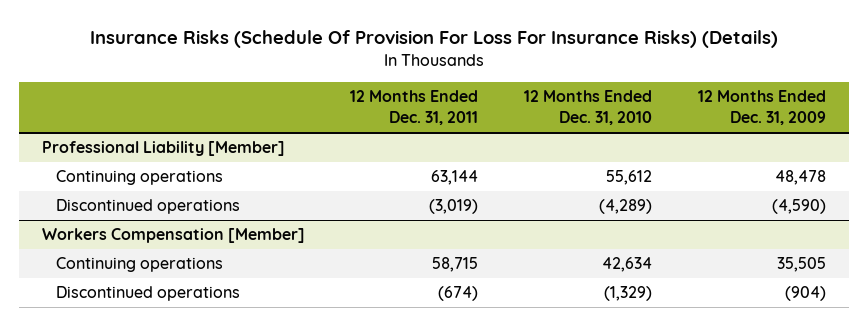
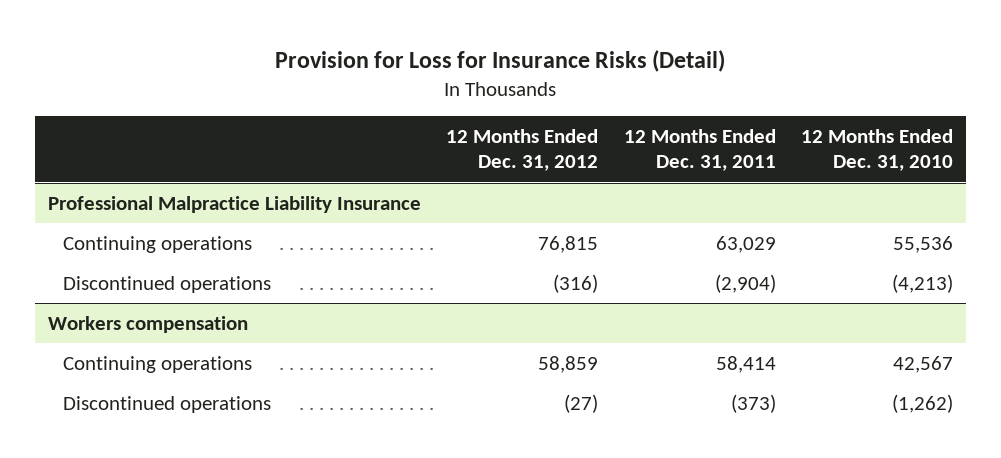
- Insurance Risks (Schedule Of Provision For Loss For Insurance Risks) (Details)
+ Provision for Loss for Insurance Risks (Detail)
- | 12 Months Ended Dec. 31, 2011 | 12 Months Ended Dec. 31, 2010 | 12 Months Ended Dec. 31, 2009
+ | 12 Months Ended Dec. 31, 2012 | 12 Months Ended Dec. 31, 2011 | 12 Months Ended Dec. 31, 2010
- Professional Liability [Member]
- Continuing operations | 63,144 | 55,612 | 48,478
- Discontinued operations | (3,019) | (4,289) | (4,590)
- Workers Compensation [Member]
- Continuing operations | 58,715 | 42,634 | 35,505
- Discontinued operations | (674) | (1,329) | (904)
+ Professional Malpractice Liability Insurance
+ Continuing operations | 76,815 | 63,029 | 55,536
+ Discontinued operations | (316) | (2,904) | (4,213)
+ Workers compensation
+ Continuing operations | 58,859 | 58,414 | 42,567
+ Discontinued operations | (27) | (373) | (1,262)

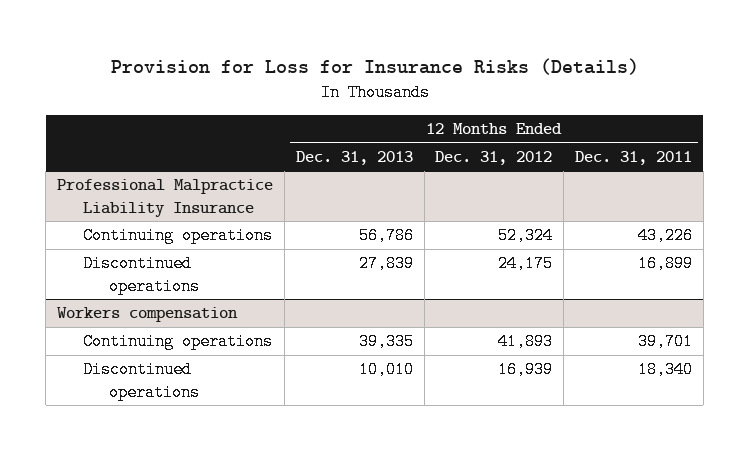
- Provision for Loss for Insurance Risks (Detail)
+ Provision for Loss for Insurance Risks (Details)
- | 12 Months Ended Dec. 31, 2012 | 12 Months Ended Dec. 31, 2011 | 12 Months Ended Dec. 31, 2010
+ | 12 Months Ended Dec. 31, 2013 | 12 Months Ended Dec. 31, 2012 | 12 Months Ended Dec. 31, 2011
@ Professional Malpractice Liability Insurance
- Continuing operations | 76,815 | 63,029 | 55,536
- Discontinued operations | (316) | (2,904) | (4,213)
+ Continuing operations | 56,786 | 52,324 | 43,226
+ Discontinued operations | 27,839 | 24,175 | 16,899
@ Workers compensation
- Continuing operations | 58,859 | 58,414 | 42,567
- Discontinued operations | (27) | (373) | (1,262)
+ Continuing operations | 39,335 | 41,893 | 39,701
+ Discontinued operations | 10,010 | 16,939 | 18,340

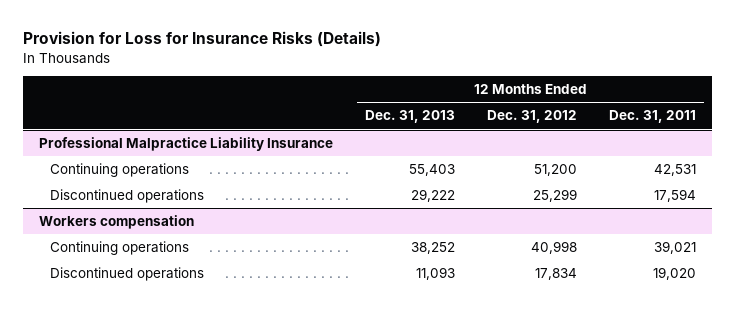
@ Professional Malpractice Liability Insurance
- Continuing operations | 56,786 | 52,324 | 43,226
- Discontinued operations | 27,839 | 24,175 | 16,899
+ Continuing operations | 55,403 | 51,200 | 42,531
+ Discontinued operations | 29,222 | 25,299 | 17,594
@ Workers compensation
- Continuing operations | 39,335 | 41,893 | 39,701
- Discontinued operations | 10,010 | 16,939 | 18,340
+ Continuing operations | 38,252 | 40,998 | 39,021
+ Discontinued operations | 11,093 | 17,834 | 19,020

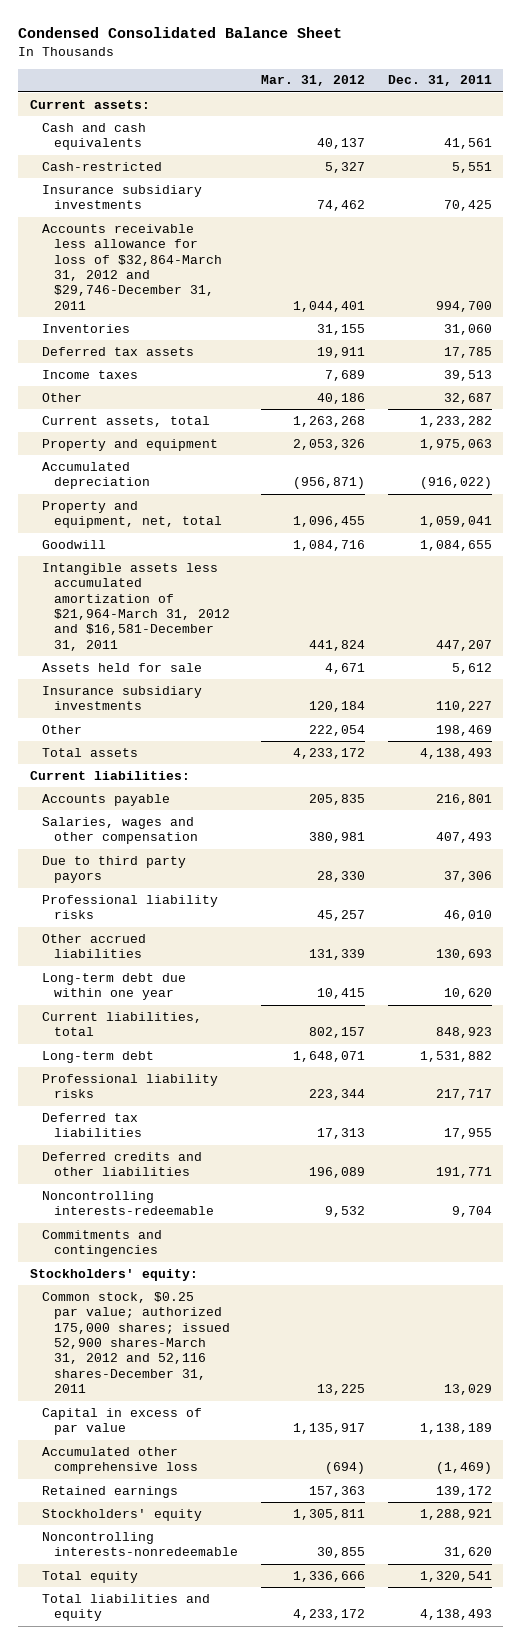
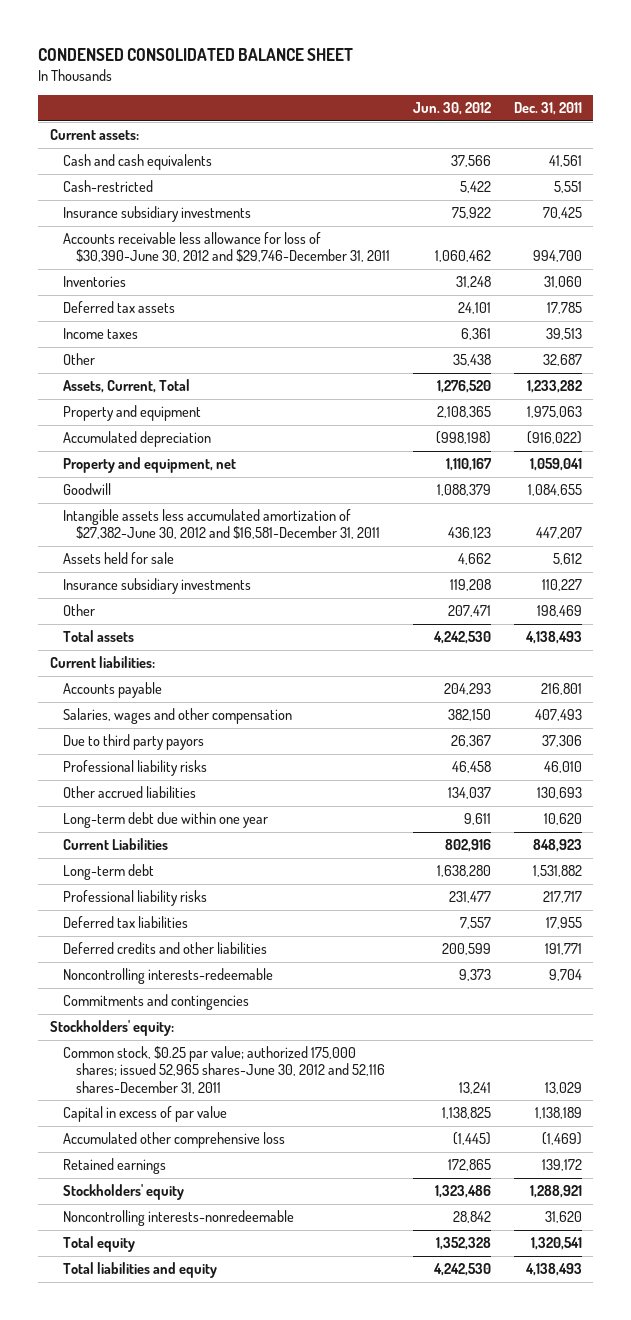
- Condensed Consolidated Balance Sheet
+ CONDENSED CONSOLIDATED BALANCE SHEET
- | Mar. 31, 2012 | Dec. 31, 2011
+ | Jun. 30, 2012 | Dec. 31, 2011
- Accounts receivable less allowance for loss of $32,864-March 31, 2012 and $29,746-December 31, 2011 | 1,044,401 | 994,700
+ Accounts receivable less allowance for loss of $30,390-June 30, 2012 and $29,746-December 31, 2011 | 1,060,462 | 994,700
- Current assets, total | 1,263,268 | 1,233,282
+ Assets, Current, Total | 1,276,520 | 1,233,282
- Property and equipment, net, total | 1,096,455 | 1,059,041
+ Property and equipment, net | 1,110,167 | 1,059,041
- Intangible assets less accumulated amortization of $21,964-March 31, 2012 and $16,581-December 31, 2011 | 441,824 | 447,207
+ Intangible assets less accumulated amortization of $27,382-June 30, 2012 and $16,581-December 31, 2011 | 436,123 | 447,207
- Current liabilities, total | 802,157 | 848,923
+ Current Liabilities | 802,916 | 848,923
- Common stock, $0.25 par value; authorized 175,000 shares; issued 52,900 shares-March 31, 2012 and 52,116 shares-December 31, 2011 | 13,225 | 13,029
+ Common stock, $0.25 par value; authorized 175,000 shares; issued 52,965 shares-June 30, 2012 and 52,116 shares-December 31, 2011 | 13,241 | 13,029

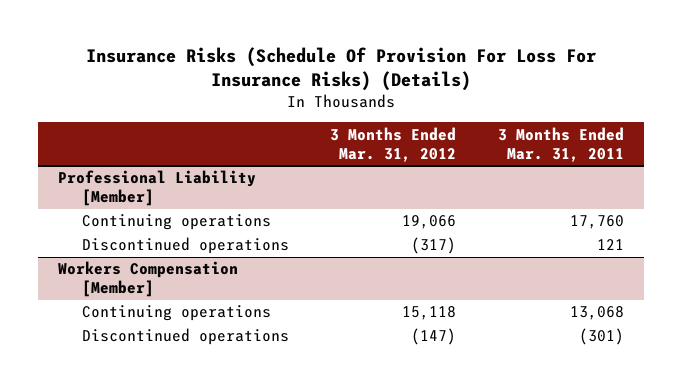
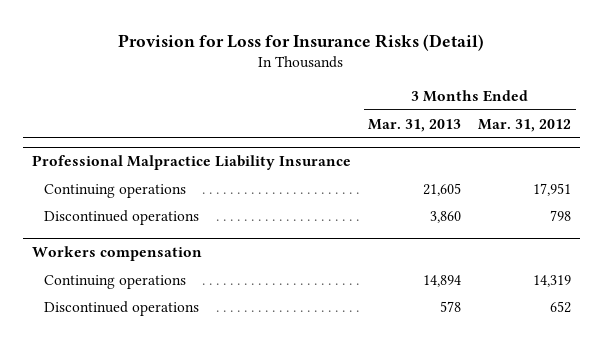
- Insurance Risks (Schedule Of Provision For Loss For Insurance Risks) (Details)
+ Provision for Loss for Insurance Risks (Detail)
- | 3 Months Ended Mar. 31, 2012 | 3 Months Ended Mar. 31, 2011
+ | 3 Months Ended Mar. 31, 2013 | 3 Months Ended Mar. 31, 2012
- Professional Liability [Member]
- Continuing operations | 19,066 | 17,760
- Discontinued operations | (317) | 121
- Workers Compensation [Member]
- Continuing operations | 15,118 | 13,068
- Discontinued operations | (147) | (301)
+ Professional Malpractice Liability Insurance
+ Continuing operations | 21,605 | 17,951
+ Discontinued operations | 3,860 | 798
+ Workers compensation
+ Continuing operations | 14,894 | 14,319
+ Discontinued operations | 578 | 652

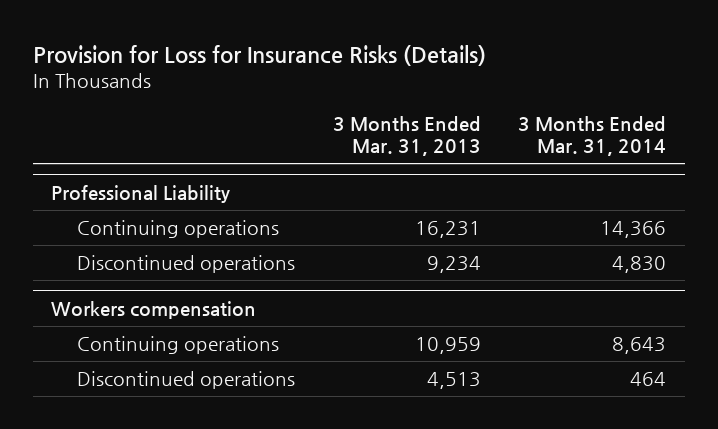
- Provision for Loss for Insurance Risks (Detail)
+ Provision for Loss for Insurance Risks (Details)
- | 3 Months Ended Mar. 31, 2013 | 3 Months Ended Mar. 31, 2012
+ | 3 Months Ended Mar. 31, 2013 | 3 Months Ended Mar. 31, 2014
- Professional Malpractice Liability Insurance
- Continuing operations | 21,605 | 17,951
- Discontinued operations | 3,860 | 798
+ Professional Liability
+ Continuing operations | 16,231 | 14,366
+ Discontinued operations | 9,234 | 4,830
@ Workers compensation
- Continuing operations | 14,894 | 14,319
- Discontinued operations | 578 | 652
+ Continuing operations | 10,959 | 8,643
+ Discontinued operations | 4,513 | 464

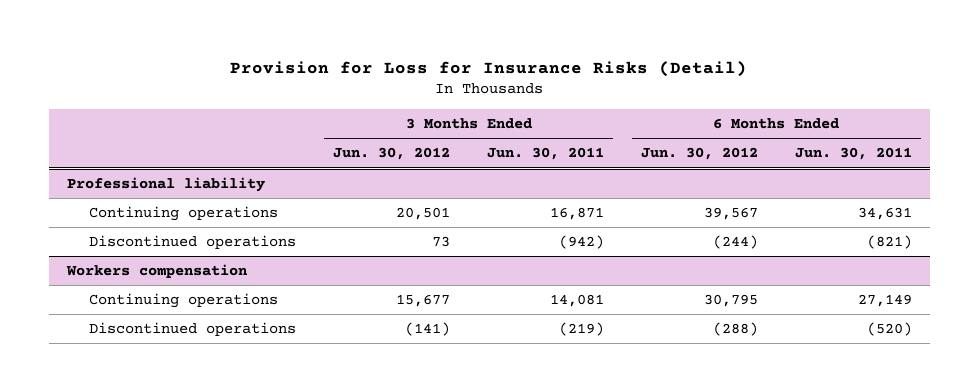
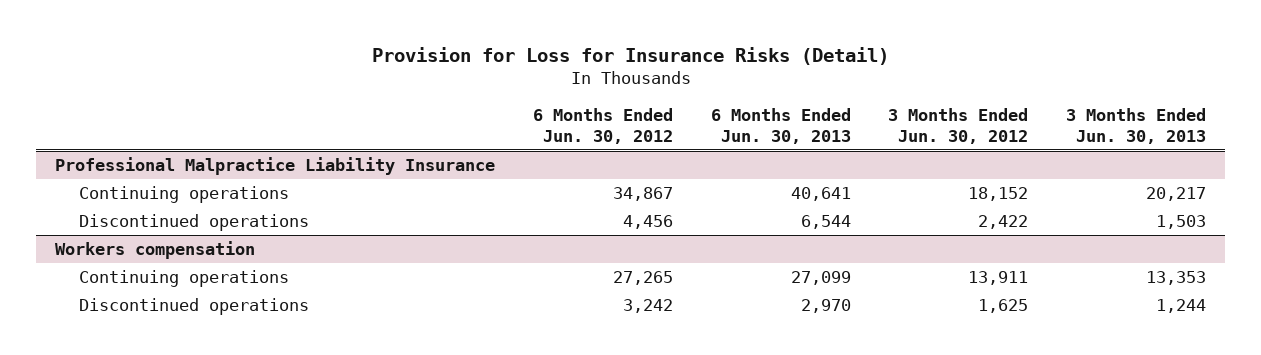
- | 3 Months Ended Jun. 30, 2012 | 3 Months Ended Jun. 30, 2011 | 6 Months Ended Jun. 30, 2012 | 6 Months Ended Jun. 30, 2011
+ | 6 Months Ended Jun. 30, 2012 | 6 Months Ended Jun. 30, 2013 | 3 Months Ended Jun. 30, 2012 | 3 Months Ended Jun. 30, 2013
- Professional liability
- Continuing operations | 20,501 | 16,871 | 39,567 | 34,631
- Discontinued operations | 73 | (942) | (244) | (821)
+ Professional Malpractice Liability Insurance
+ Continuing operations | 34,867 | 40,641 | 18,152 | 20,217
+ Discontinued operations | 4,456 | 6,544 | 2,422 | 1,503
@ Workers compensation
- Continuing operations | 15,677 | 14,081 | 30,795 | 27,149
- Discontinued operations | (141) | (219) | (288) | (520)
+ Continuing operations | 27,265 | 27,099 | 13,911 | 13,353
+ Discontinued operations | 3,242 | 2,970 | 1,625 | 1,244

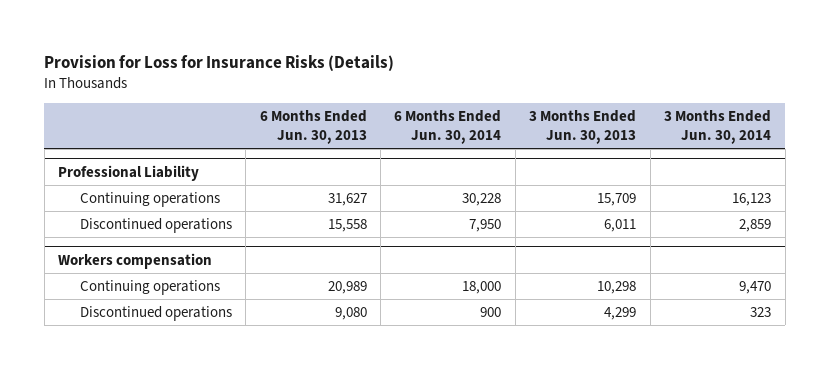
- Provision for Loss for Insurance Risks (Detail)
+ Provision for Loss for Insurance Risks (Details)
- | 6 Months Ended Jun. 30, 2012 | 6 Months Ended Jun. 30, 2013 | 3 Months Ended Jun. 30, 2012 | 3 Months Ended Jun. 30, 2013
+ | 6 Months Ended Jun. 30, 2013 | 6 Months Ended Jun. 30, 2014 | 3 Months Ended Jun. 30, 2013 | 3 Months Ended Jun. 30, 2014
- Professional Malpractice Liability Insurance
- Continuing operations | 34,867 | 40,641 | 18,152 | 20,217
- Discontinued operations | 4,456 | 6,544 | 2,422 | 1,503
+ Professional Liability
+ Continuing operations | 31,627 | 30,228 | 15,709 | 16,123
+ Discontinued operations | 15,558 | 7,950 | 6,011 | 2,859
@ Workers compensation
- Continuing operations | 27,265 | 27,099 | 13,911 | 13,353
- Discontinued operations | 3,242 | 2,970 | 1,625 | 1,244
+ Continuing operations | 20,989 | 18,000 | 10,298 | 9,470
+ Discontinued operations | 9,080 | 900 | 4,299 | 323

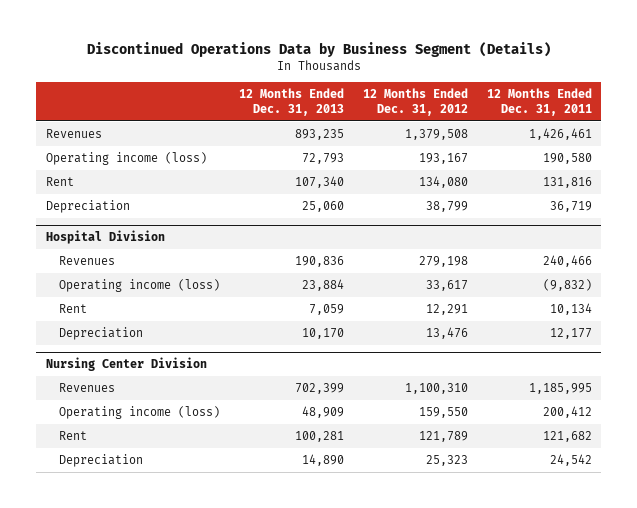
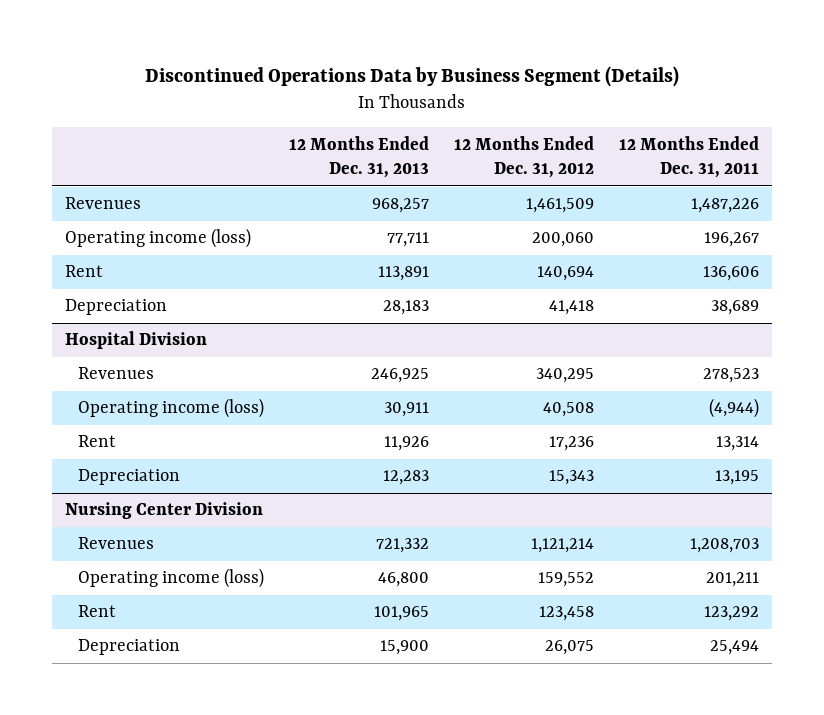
- Revenues | 893,235 | 1,379,508 | 1,426,461
- Operating income (loss) | 72,793 | 193,167 | 190,580
- Rent | 107,340 | 134,080 | 131,816
- Depreciation | 25,060 | 38,799 | 36,719
+ Revenues | 968,257 | 1,461,509 | 1,487,226
+ Operating income (loss) | 77,711 | 200,060 | 196,267
+ Rent | 113,891 | 140,694 | 136,606
+ Depreciation | 28,183 | 41,418 | 38,689
@ Hospital Division
- Revenues | 190,836 | 279,198 | 240,466
- Operating income (loss) | 23,884 | 33,617 | (9,832)
- Rent | 7,059 | 12,291 | 10,134
- Depreciation | 10,170 | 13,476 | 12,177
+ Revenues | 246,925 | 340,295 | 278,523
+ Operating income (loss) | 30,911 | 40,508 | (4,944)
+ Rent | 11,926 | 17,236 | 13,314
+ Depreciation | 12,283 | 15,343 | 13,195
@ Nursing Center Division
- Revenues | 702,399 | 1,100,310 | 1,185,995
- Operating income (loss) | 48,909 | 159,550 | 200,412
- Rent | 100,281 | 121,789 | 121,682
- Depreciation | 14,890 | 25,323 | 24,542
+ Revenues | 721,332 | 1,121,214 | 1,208,703
+ Operating income (loss) | 46,800 | 159,552 | 201,211
+ Rent | 101,965 | 123,458 | 123,292
+ Depreciation | 15,900 | 26,075 | 25,494

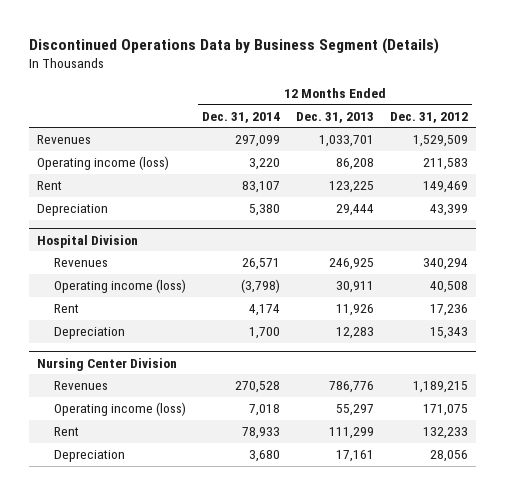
- | 12 Months Ended Dec. 31, 2013 | 12 Months Ended Dec. 31, 2012 | 12 Months Ended Dec. 31, 2011
+ | 12 Months Ended Dec. 31, 2014 | 12 Months Ended Dec. 31, 2013 | 12 Months Ended Dec. 31, 2012
- Revenues | 968,257 | 1,461,509 | 1,487,226
- Operating income (loss) | 77,711 | 200,060 | 196,267
- Rent | 113,891 | 140,694 | 136,606
- Depreciation | 28,183 | 41,418 | 38,689
+ Revenues | 297,099 | 1,033,701 | 1,529,509
+ Operating income (loss) | 3,220 | 86,208 | 211,583
+ Rent | 83,107 | 123,225 | 149,469
+ Depreciation | 5,380 | 29,444 | 43,399
@ Hospital Division
- Revenues | 246,925 | 340,295 | 278,523
+ Revenues | 26,571 | 246,925 | 340,294
@ Nursing Center Division
- Revenues | 721,332 | 1,121,214 | 1,208,703
- Operating income (loss) | 46,800 | 159,552 | 201,211
- Rent | 101,965 | 123,458 | 123,292
- Depreciation | 15,900 | 26,075 | 25,494
+ Revenues | 270,528 | 786,776 | 1,189,215
+ Operating income (loss) | 7,018 | 55,297 | 171,075
+ Rent | 78,933 | 111,299 | 132,233
+ Depreciation | 3,680 | 17,161 | 28,056

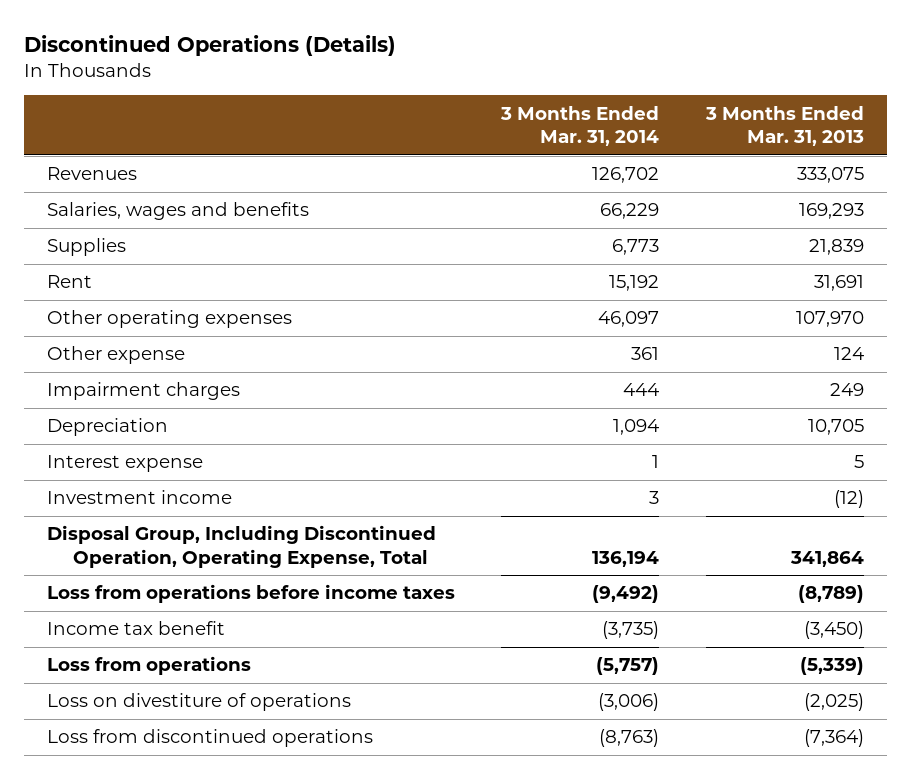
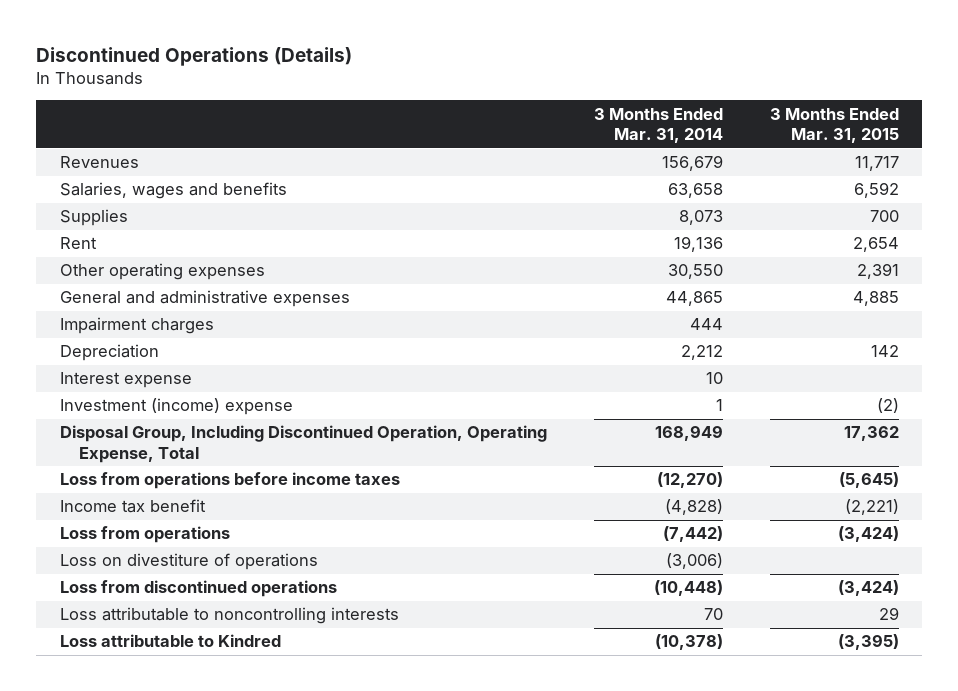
- | 3 Months Ended Mar. 31, 2014 | 3 Months Ended Mar. 31, 2013
+ | 3 Months Ended Mar. 31, 2014 | 3 Months Ended Mar. 31, 2015
- Revenues | 126,702 | 333,075
- Salaries, wages and benefits | 66,229 | 169,293
- Supplies | 6,773 | 21,839
- Rent | 15,192 | 31,691
- Other operating expenses | 46,097 | 107,970
- Other expense | 361 | 124
+ Revenues | 156,679 | 11,717
+ Salaries, wages and benefits | 63,658 | 6,592
+ Supplies | 8,073 | 700
+ Rent | 19,136 | 2,654
+ Other operating expenses | 30,550 | 2,391
+ General and administrative expenses | 44,865 | 4,885
- Depreciation | 1,094 | 10,705
- Interest expense | 1 | 5
- Investment income | 3 | (12)
- Disposal Group, Including Discontinued Operation, Operating Expense, Total | 136,194 | 341,864
- Loss from operations before income taxes | (9,492) | (8,789)
- Income tax benefit | (3,735) | (3,450)
- Loss from operations | (5,757) | (5,339)
+ Depreciation | 2,212 | 142
+ Interest expense | 10 |
+ Investment (income) expense | 1 | (2)
+ Disposal Group, Including Discontinued Operation, Operating Expense, Total | 168,949 | 17,362
+ Loss from operations before income taxes | (12,270) | (5,645)
+ Income tax benefit | (4,828) | (2,221)
+ Loss from operations | (7,442) | (3,424)
- Loss from discontinued operations | (8,763) | (7,364)
+ Loss from discontinued operations | (10,448) | (3,424)
+ Loss attributable to noncontrolling interests | 70 | 29
+ Loss attributable to Kindred | (10,378) | (3,395)

